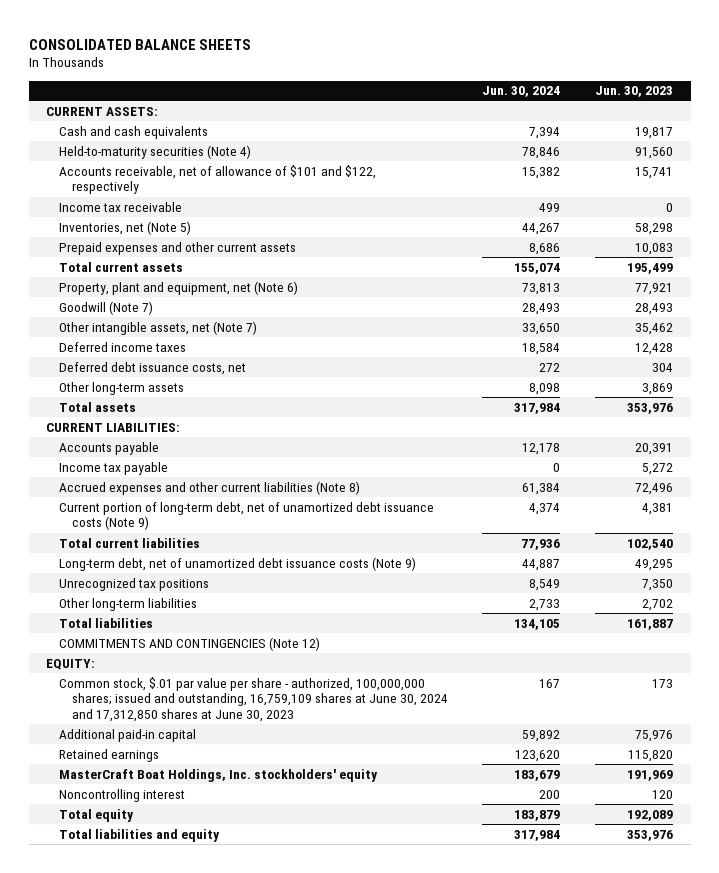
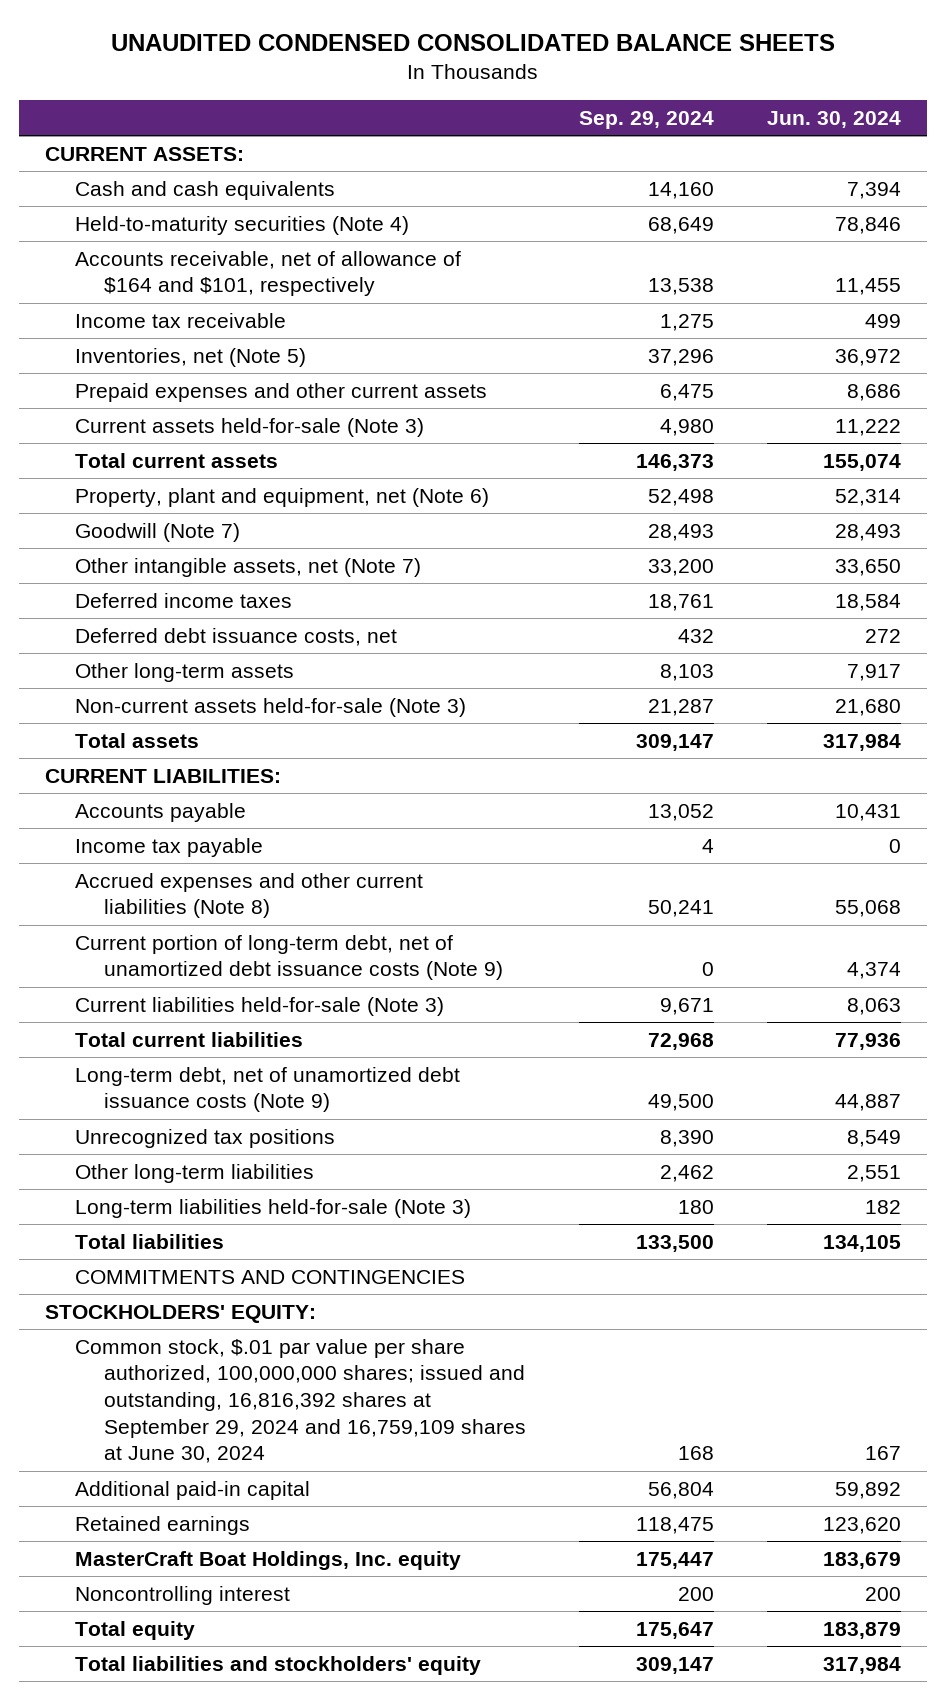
- CONSOLIDATED BALANCE SHEETS
+ UNAUDITED CONDENSED CONSOLIDATED BALANCE SHEETS
- | Jun. 30, 2024 | Jun. 30, 2023
+ | Sep. 29, 2024 | Jun. 30, 2024
- Accounts receivable, net of allowance of $101 and $122, respectively | 15,382 | 15,741
+ Accounts receivable, net of allowance of $164 and $101, respectively | 13,538 | 11,455
- Inventories, net (Note 5) | 44,267 | 58,298
+ Inventories, net (Note 5) | 37,296 | 36,972
+ Current assets held-for-sale (Note 3) | 4,980 | 11,222
- Property, plant and equipment, net (Note 6) | 73,813 | 77,921
+ Property, plant and equipment, net (Note 6) | 52,498 | 52,314
- Other long-term assets | 8,098 | 3,869
+ Other long-term assets | 8,103 | 7,917
+ Non-current assets held-for-sale (Note 3) | 21,287 | 21,680
- Accounts payable | 12,178 | 20,391
+ Accounts payable | 13,052 | 10,431
- Accrued expenses and other current liabilities (Note 8) | 61,384 | 72,496
+ Accrued expenses and other current liabilities (Note 8) | 50,241 | 55,068
+ Current liabilities held-for-sale (Note 3) | 9,671 | 8,063
- Other long-term liabilities | 2,733 | 2,702
+ Other long-term liabilities | 2,462 | 2,551
+ Long-term liabilities held-for-sale (Note 3) | 180 | 182
- COMMITMENTS AND CONTINGENCIES (Note 12)
- EQUITY:
- Common stock, $.01 par value per share - authorized, 100,000,000 shares; issued and outstanding, 16,759,109 shares at June 30, 2024 and 17,312,850 shares at June 30, 2023 | 167 | 173
+ COMMITMENTS AND CONTINGENCIES
+ STOCKHOLDERS' EQUITY:
+ Common stock, $.01 par value per share authorized, 100,000,000 shares; issued and outstanding, 16,816,392 shares at September 29, 2024 and 16,759,109 shares at June 30, 2024 | 168 | 167
- MasterCraft Boat Holdings, Inc. stockholders' equity | 183,679 | 191,969
+ MasterCraft Boat Holdings, Inc. equity | 175,447 | 183,679
- Total liabilities and equity | 317,984 | 353,976
+ Total liabilities and stockholders' equity | 309,147 | 317,984

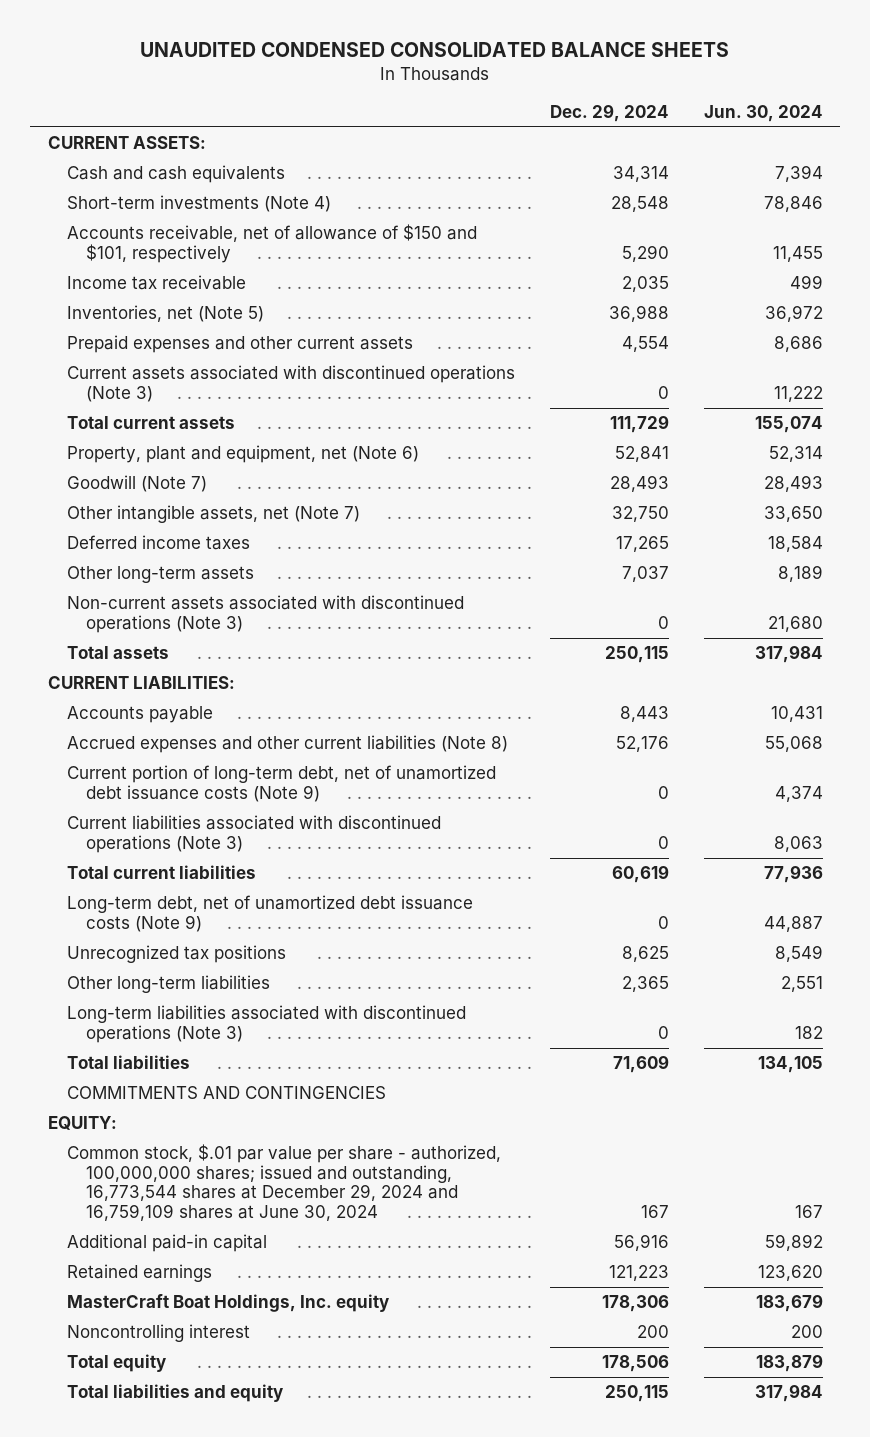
- | Sep. 29, 2024 | Jun. 30, 2024
+ | Dec. 29, 2024 | Jun. 30, 2024
- Held-to-maturity securities (Note 4) | 68,649 | 78,846
- Accounts receivable, net of allowance of $164 and $101, respectively | 13,538 | 11,455
+ Short-term investments (Note 4) | 28,548 | 78,846
+ Accounts receivable, net of allowance of $150 and $101, respectively | 5,290 | 11,455
- Current assets held-for-sale (Note 3) | 4,980 | 11,222
+ Current assets associated with discontinued operations (Note 3) | 0 | 11,222
- Deferred debt issuance costs, net | 432 | 272
- Other long-term assets | 8,103 | 7,917
- Non-current assets held-for-sale (Note 3) | 21,287 | 21,680
+ Other long-term assets | 7,037 | 8,189
+ Non-current assets associated with discontinued operations (Note 3) | 0 | 21,680
- Income tax payable | 4 | 0
- Current liabilities held-for-sale (Note 3) | 9,671 | 8,063
+ Current liabilities associated with discontinued operations (Note 3) | 0 | 8,063
- Long-term liabilities held-for-sale (Note 3) | 180 | 182
+ Long-term liabilities associated with discontinued operations (Note 3) | 0 | 182
- STOCKHOLDERS' EQUITY:
- Common stock, $.01 par value per share authorized, 100,000,000 shares; issued and outstanding, 16,816,392 shares at September 29, 2024 and 16,759,109 shares at June 30, 2024 | 168 | 167
+ EQUITY:
+ Common stock, $.01 par value per share - authorized, 100,000,000 shares; issued and outstanding, 16,773,544 shares at December 29, 2024 and 16,759,109 shares at June 30, 2024 | 167 | 167
- Total liabilities and stockholders' equity | 309,147 | 317,984
+ Total liabilities and equity | 250,115 | 317,984

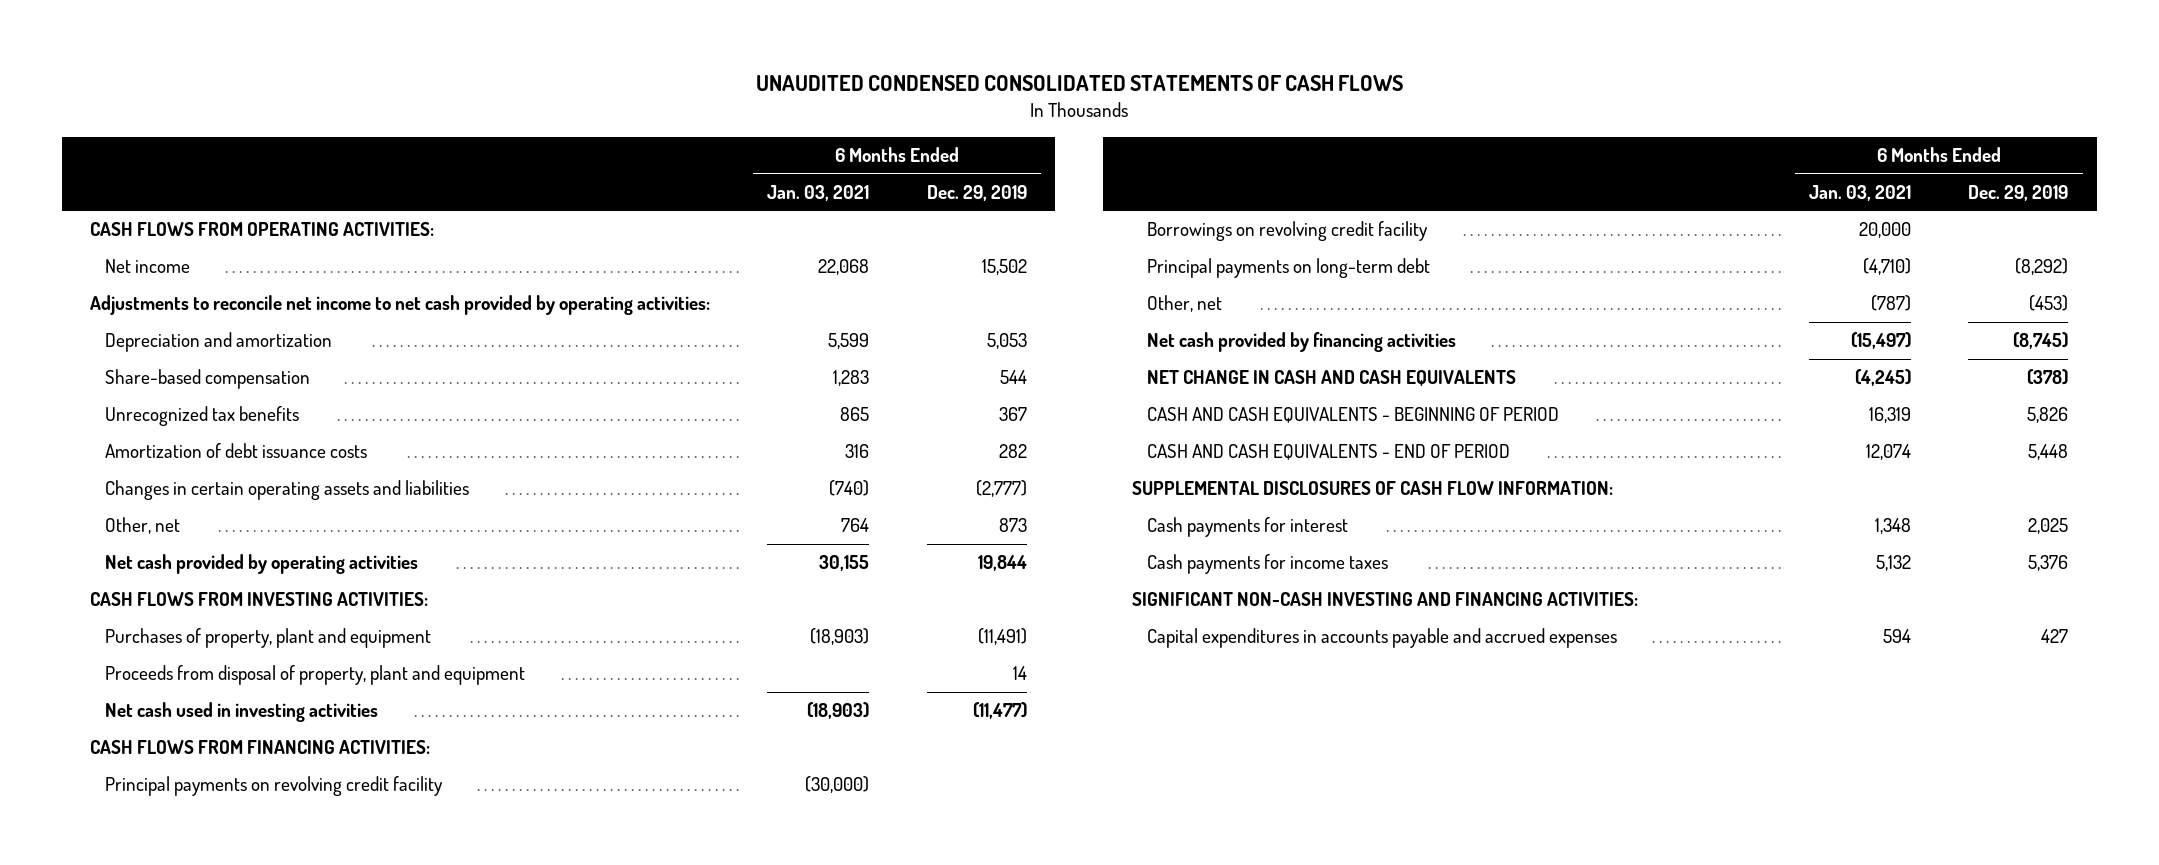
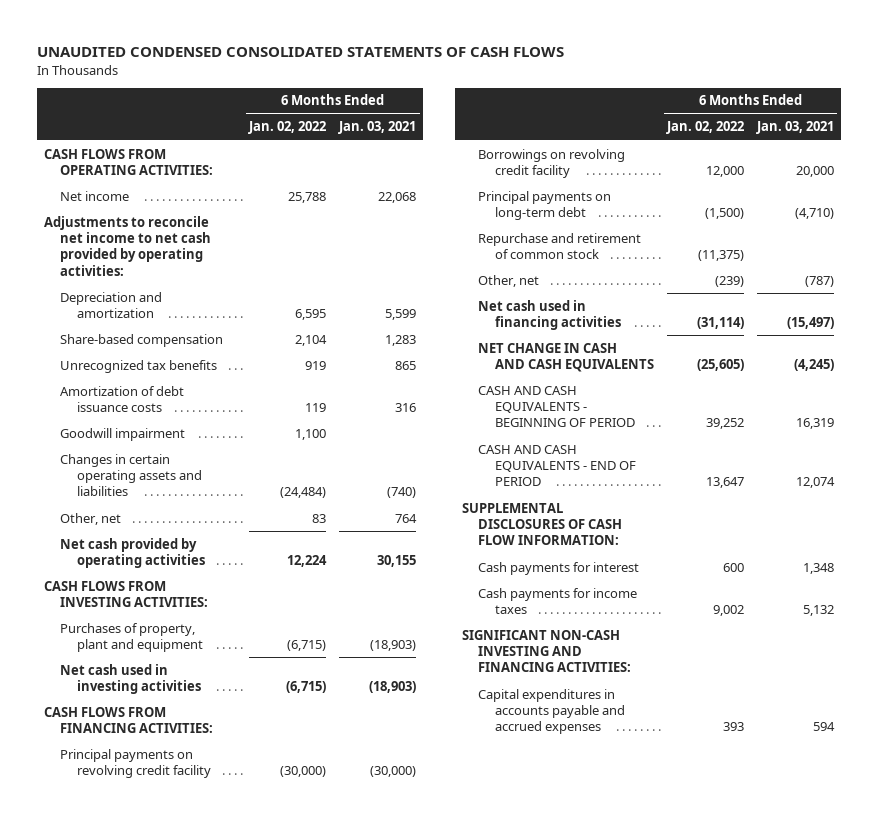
- | 6 Months Ended Jan. 03, 2021 | 6 Months Ended Dec. 29, 2019
+ | 6 Months Ended Jan. 02, 2022 | 6 Months Ended Jan. 03, 2021
+ Goodwill impairment | 1,100 |
- Proceeds from disposal of property, plant and equipment | | 14
+ Repurchase and retirement of common stock | (11,375) |
- Net cash provided by financing activities | (15,497) | (8,745)
+ Net cash used in financing activities | (31,114) | (15,497)

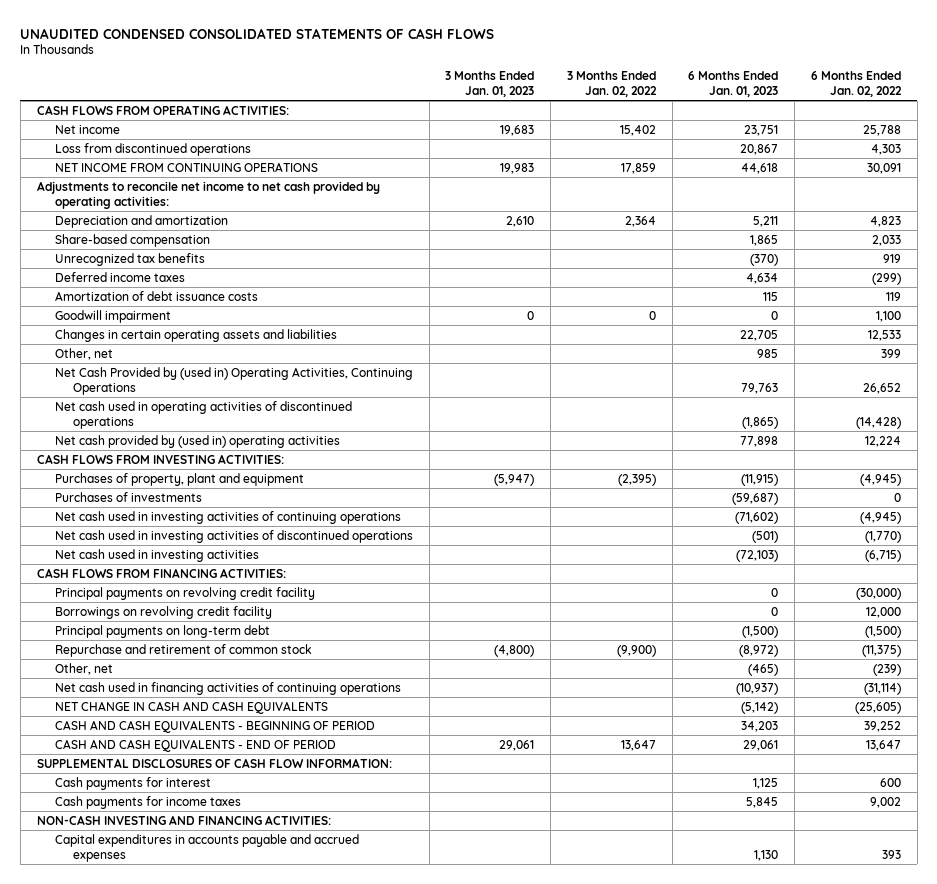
- | 6 Months Ended Jan. 02, 2022 | 6 Months Ended Jan. 03, 2021
+ | 3 Months Ended Jan. 01, 2023 | 3 Months Ended Jan. 02, 2022 | 6 Months Ended Jan. 01, 2023 | 6 Months Ended Jan. 02, 2022
+ Loss from discontinued operations | | | 20,867 | 4,303
+ NET INCOME FROM CONTINUING OPERATIONS | 19,983 | 17,859 | 44,618 | 30,091
- Depreciation and amortization | 6,595 | 5,599
- Share-based compensation | 2,104 | 1,283
+ Depreciation and amortization | 2,610 | 2,364 | 5,211 | 4,823
+ Share-based compensation | | | 1,865 | 2,033
+ Deferred income taxes | | | 4,634 | (299)
- Changes in certain operating assets and liabilities | (24,484) | (740)
- Other, net | 83 | 764
- Net cash provided by operating activities | 12,224 | 30,155
+ Changes in certain operating assets and liabilities | | | 22,705 | 12,533
+ Other, net | | | 985 | 399
+ Net Cash Provided by (used in) Operating Activities, Continuing Operations | | | 79,763 | 26,652
+ Net cash used in operating activities of discontinued operations | | | (1,865) | (14,428)
+ Net cash provided by (used in) operating activities | | | 77,898 | 12,224
- Purchases of property, plant and equipment | (6,715) | (18,903)
+ Purchases of property, plant and equipment | (5,947) | (2,395) | (11,915) | (4,945)
+ Purchases of investments | | | (59,687) | 0
+ Net cash used in investing activities of continuing operations | | | (71,602) | (4,945)
+ Net cash used in investing activities of discontinued operations | | | (501) | (1,770)
- Net cash used in financing activities | (31,114) | (15,497)
+ Net cash used in financing activities of continuing operations | | | (10,937) | (31,114)
- SIGNIFICANT NON-CASH INVESTING AND FINANCING ACTIVITIES:
+ NON-CASH INVESTING AND FINANCING ACTIVITIES:

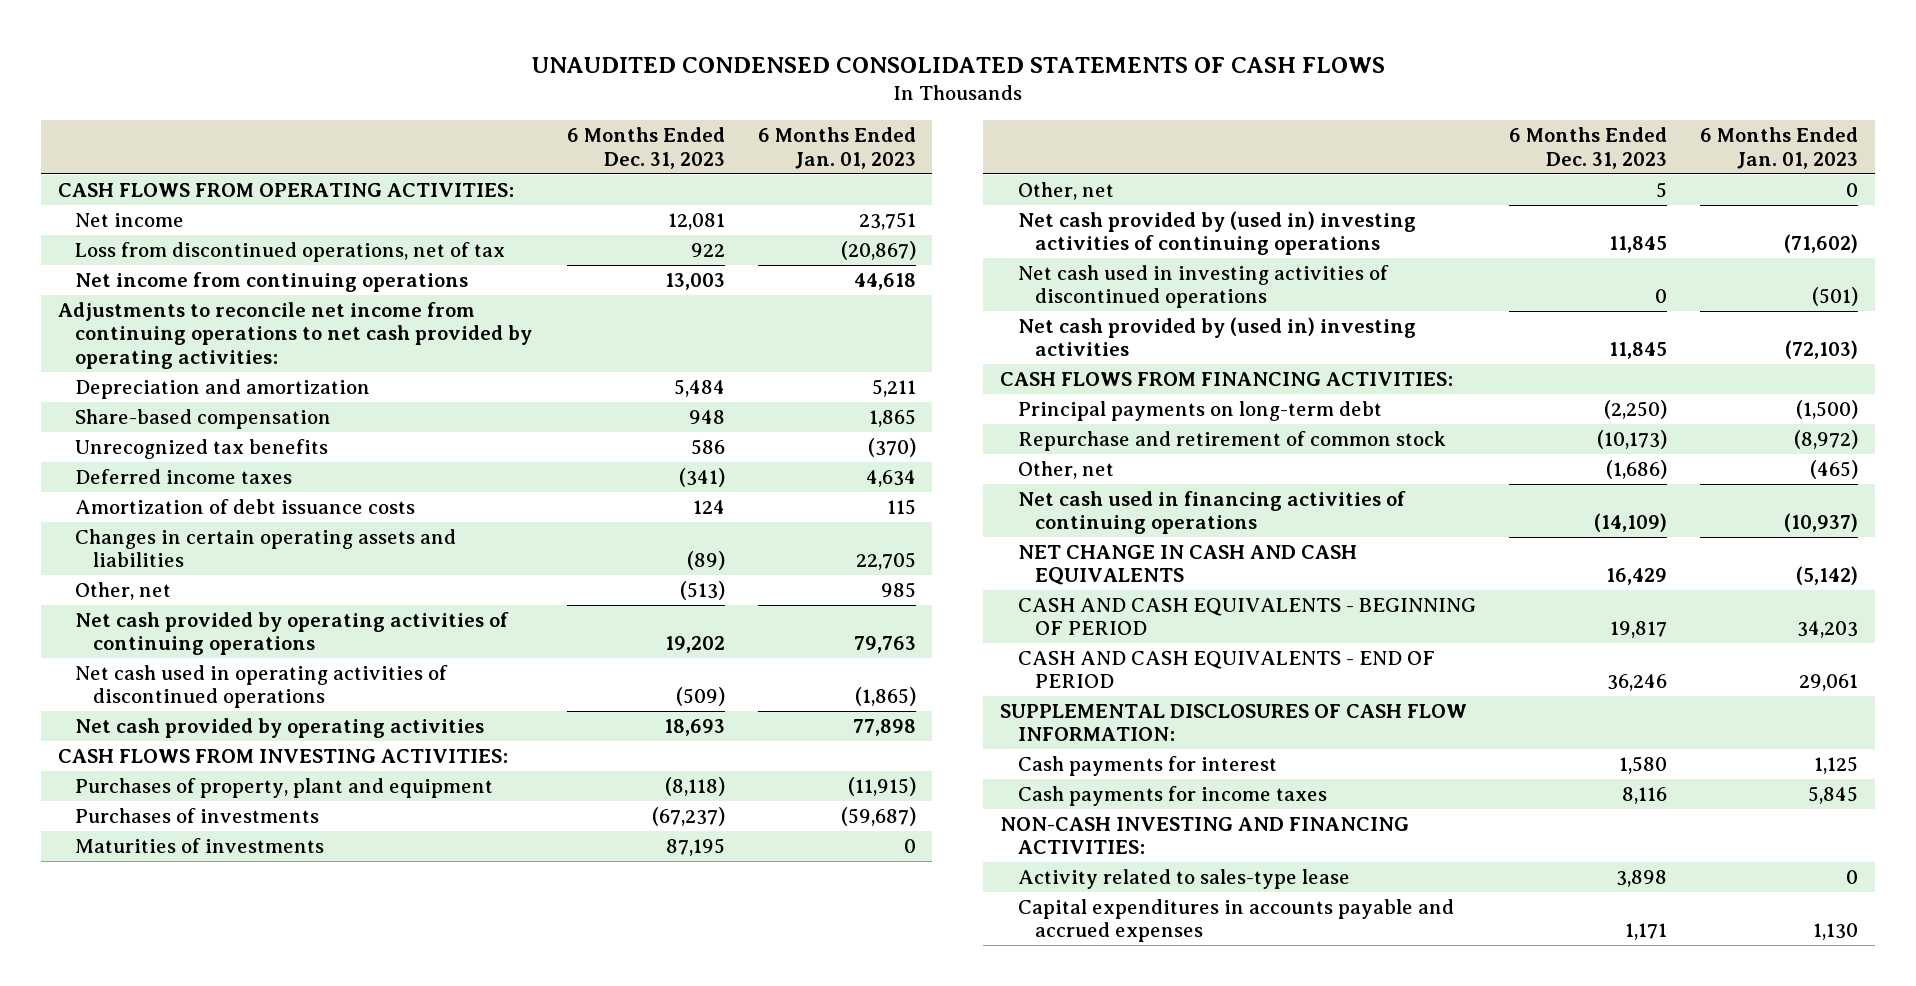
- | 3 Months Ended Jan. 01, 2023 | 3 Months Ended Jan. 02, 2022 | 6 Months Ended Jan. 01, 2023 | 6 Months Ended Jan. 02, 2022
+ | 6 Months Ended Dec. 31, 2023 | 6 Months Ended Jan. 01, 2023
- Loss from discontinued operations | | | 20,867 | 4,303
- NET INCOME FROM CONTINUING OPERATIONS | 19,983 | 17,859 | 44,618 | 30,091
- Adjustments to reconcile net income to net cash provided by operating activities:
+ Loss from discontinued operations, net of tax | 922 | (20,867)
+ Net income from continuing operations | 13,003 | 44,618
+ Adjustments to reconcile net income from continuing operations to net cash provided by operating activities:
- Goodwill impairment | 0 | 0 | 0 | 1,100
- Net Cash Provided by (used in) Operating Activities, Continuing Operations | | | 79,763 | 26,652
+ Net cash provided by operating activities of continuing operations | 19,202 | 79,763
- Net cash provided by (used in) operating activities | | | 77,898 | 12,224
+ Net cash provided by operating activities | 18,693 | 77,898
- Net cash used in investing activities of continuing operations | | | (71,602) | (4,945)
+ Maturities of investments | 87,195 | 0
+ Other, net | 5 | 0
+ Net cash provided by (used in) investing activities of continuing operations | 11,845 | (71,602)
- Net cash used in investing activities | | | (72,103) | (6,715)
+ Net cash provided by (used in) investing activities | 11,845 | (72,103)
- Principal payments on revolving credit facility | | | 0 | (30,000)
- Borrowings on revolving credit facility | | | 0 | 12,000
+ Activity related to sales-type lease | 3,898 | 0

